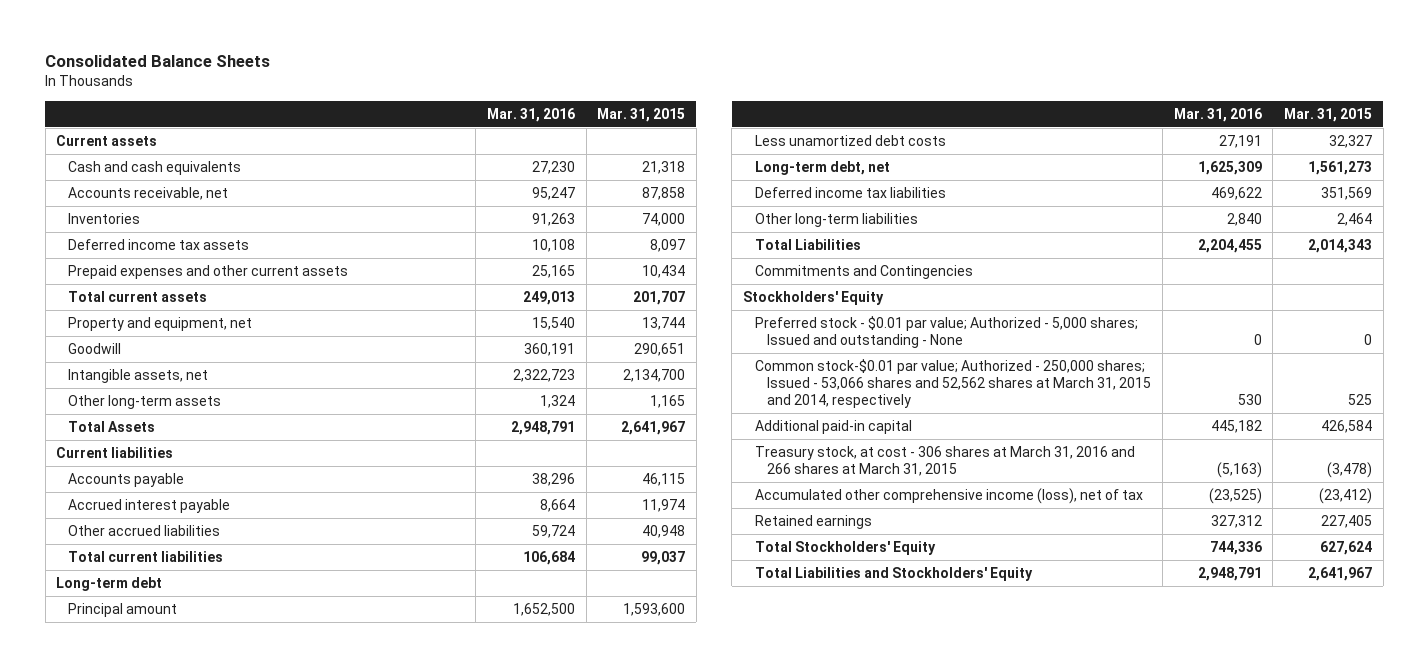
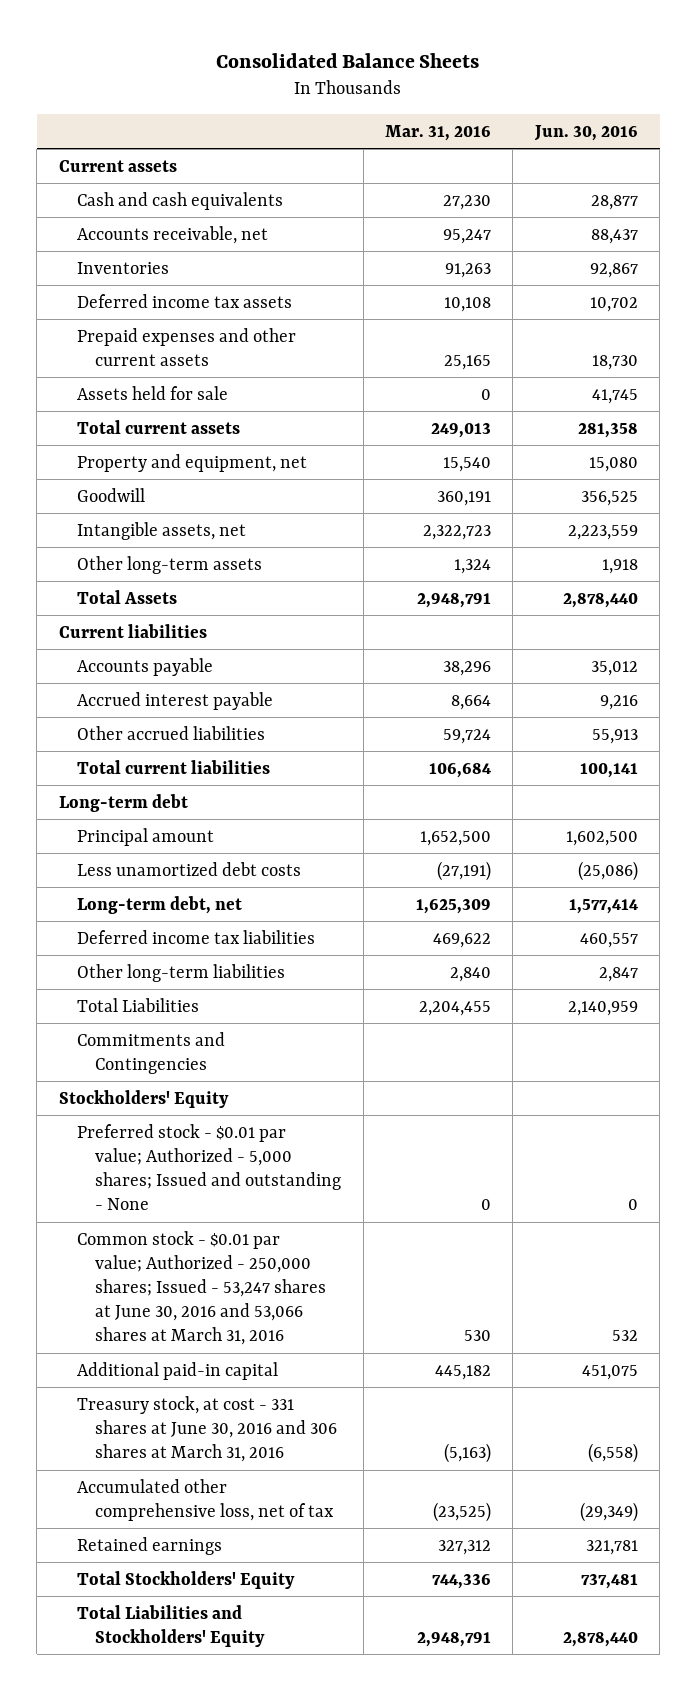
- | Mar. 31, 2016 | Mar. 31, 2015
+ | Mar. 31, 2016 | Jun. 30, 2016
+ Assets held for sale | 0 | 41,745
- Less unamortized debt costs | 27,191 | 32,327
+ Less unamortized debt costs | (27,191) | (25,086)
- Common stock-$0.01 par value; Authorized - 250,000 shares; Issued - 53,066 shares and 52,562 shares at March 31, 2015 and 2014, respectively | 530 | 525
+ Common stock - $0.01 par value; Authorized - 250,000 shares; Issued - 53,247 shares at June 30, 2016 and 53,066 shares at March 31, 2016 | 530 | 532
- Treasury stock, at cost - 306 shares at March 31, 2016 and 266 shares at March 31, 2015 | (5,163) | (3,478)
- Accumulated other comprehensive income (loss), net of tax | (23,525) | (23,412)
+ Treasury stock, at cost - 331 shares at June 30, 2016 and 306 shares at March 31, 2016 | (5,163) | (6,558)
+ Accumulated other comprehensive loss, net of tax | (23,525) | (29,349)

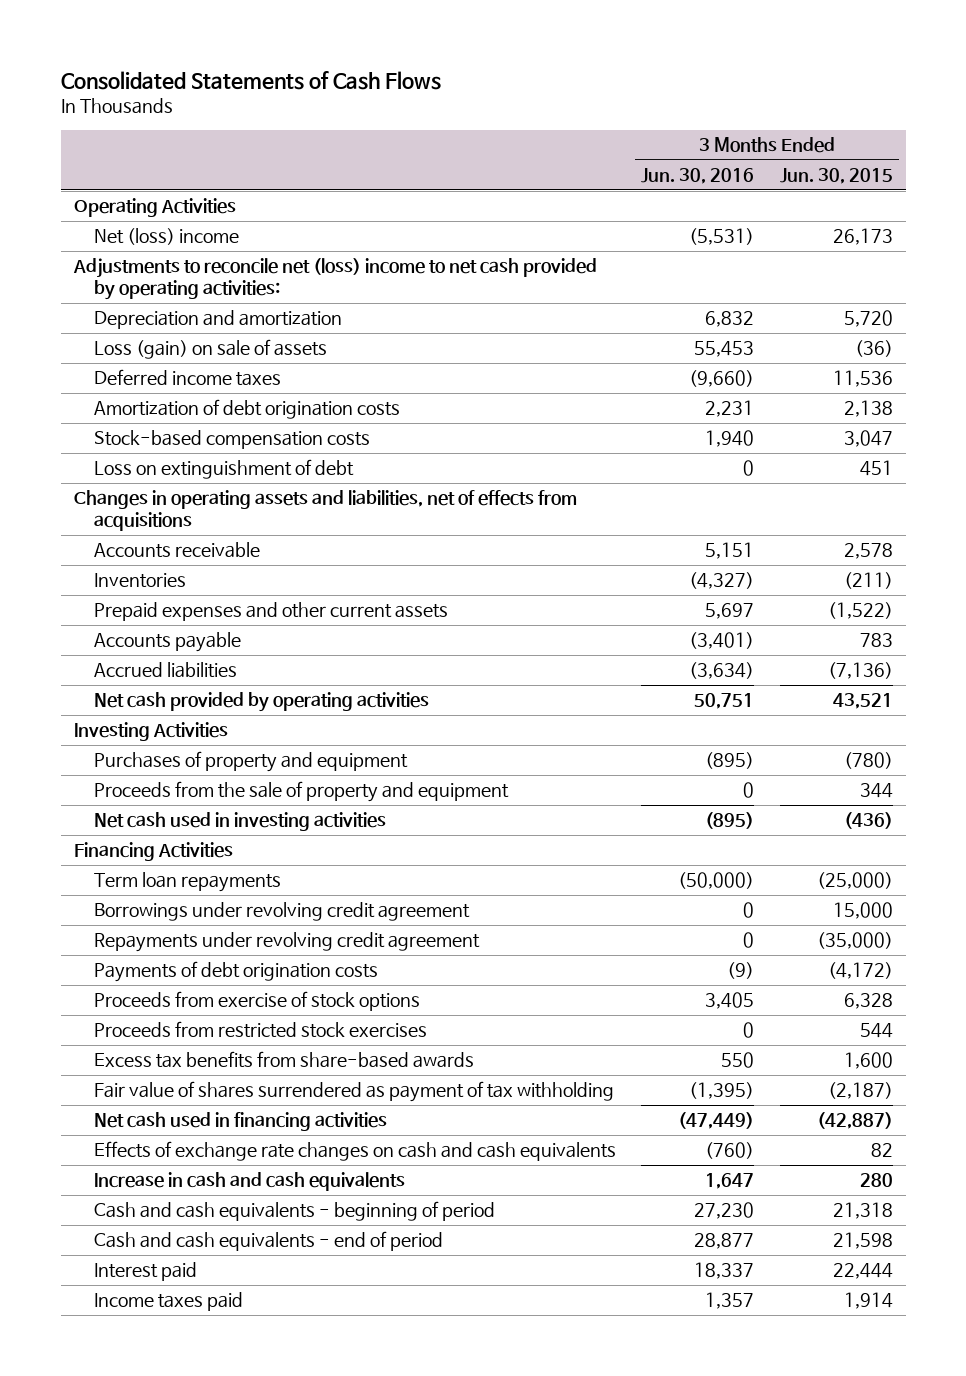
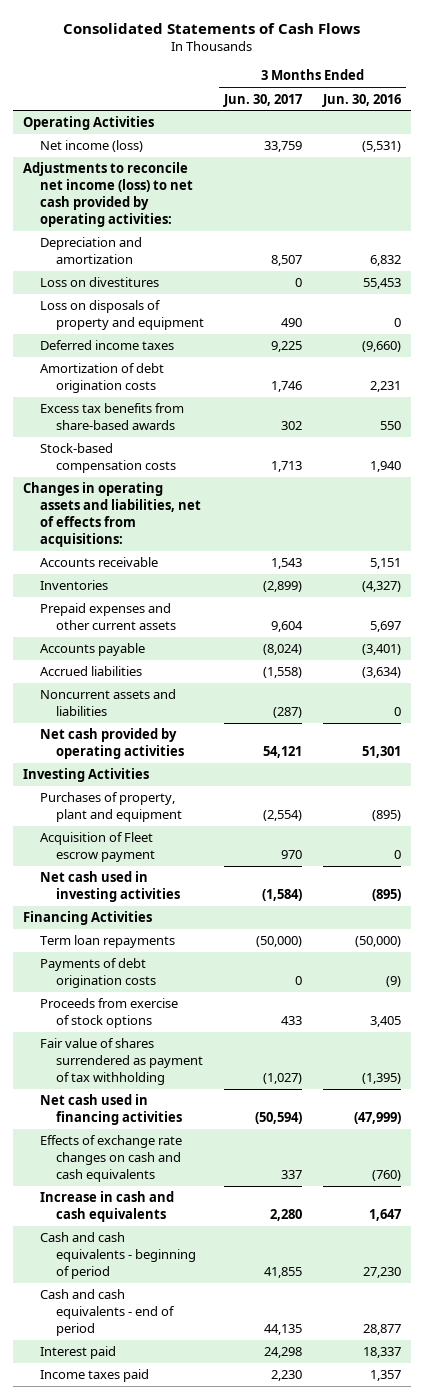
- | 3 Months Ended Jun. 30, 2016 | 3 Months Ended Jun. 30, 2015
+ | 3 Months Ended Jun. 30, 2017 | 3 Months Ended Jun. 30, 2016
- Net (loss) income | (5,531) | 26,173
- Adjustments to reconcile net (loss) income to net cash provided by operating activities:
+ Net income (loss) | 33,759 | (5,531)
+ Adjustments to reconcile net income (loss) to net cash provided by operating activities:
- Loss (gain) on sale of assets | 55,453 | (36)
+ Loss on divestitures | 0 | 55,453
+ Loss on disposals of property and equipment | 490 | 0
moved up: Excess tax benefits from share-based awards | 302 | 550
- Loss on extinguishment of debt | 0 | 451
- Changes in operating assets and liabilities, net of effects from acquisitions
+ Changes in operating assets and liabilities, net of effects from acquisitions:
- Net cash provided by operating activities | 50,751 | 43,521
+ Noncurrent assets and liabilities | (287) | 0
+ Net cash provided by operating activities | 54,121 | 51,301
- Purchases of property and equipment | (895) | (780)
- Proceeds from the sale of property and equipment | 0 | 344
+ Purchases of property, plant and equipment | (2,554) | (895)
+ Acquisition of Fleet escrow payment | 970 | 0
- Borrowings under revolving credit agreement | 0 | 15,000
- Repayments under revolving credit agreement | 0 | (35,000)
- Proceeds from restricted stock exercises | 0 | 544
- Net cash used in financing activities | (47,449) | (42,887)
+ Net cash used in financing activities | (50,594) | (47,999)

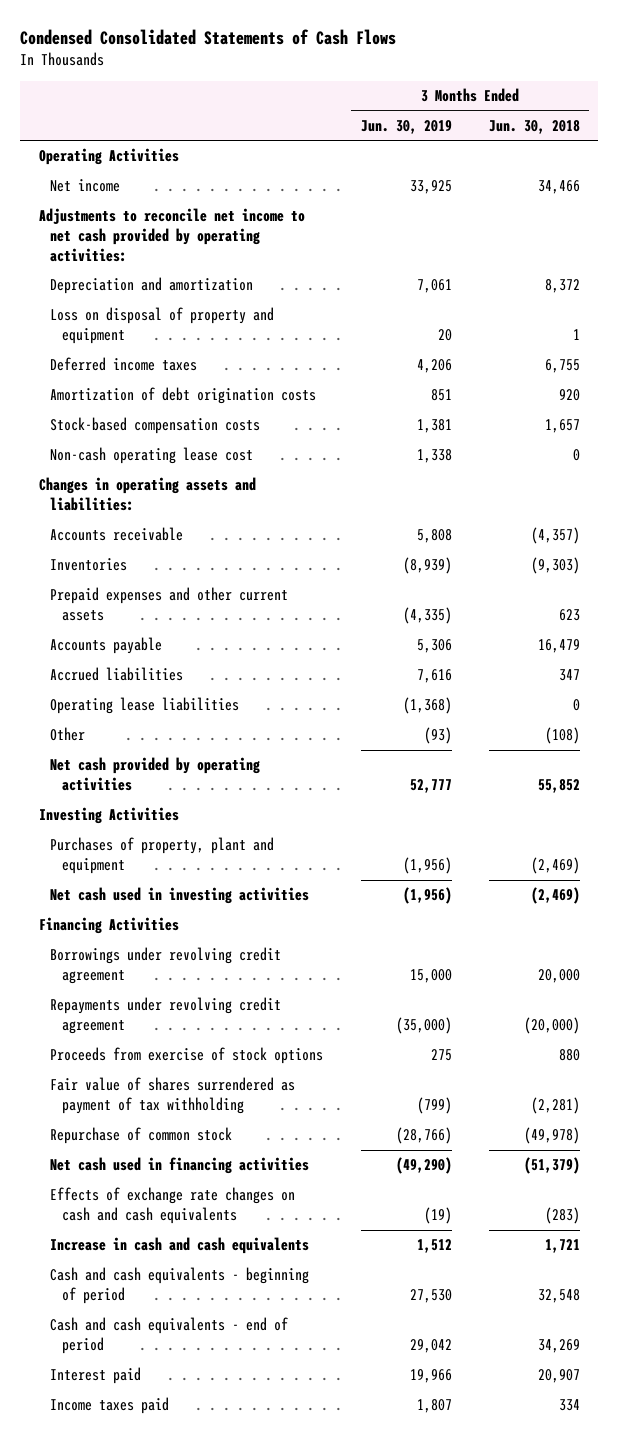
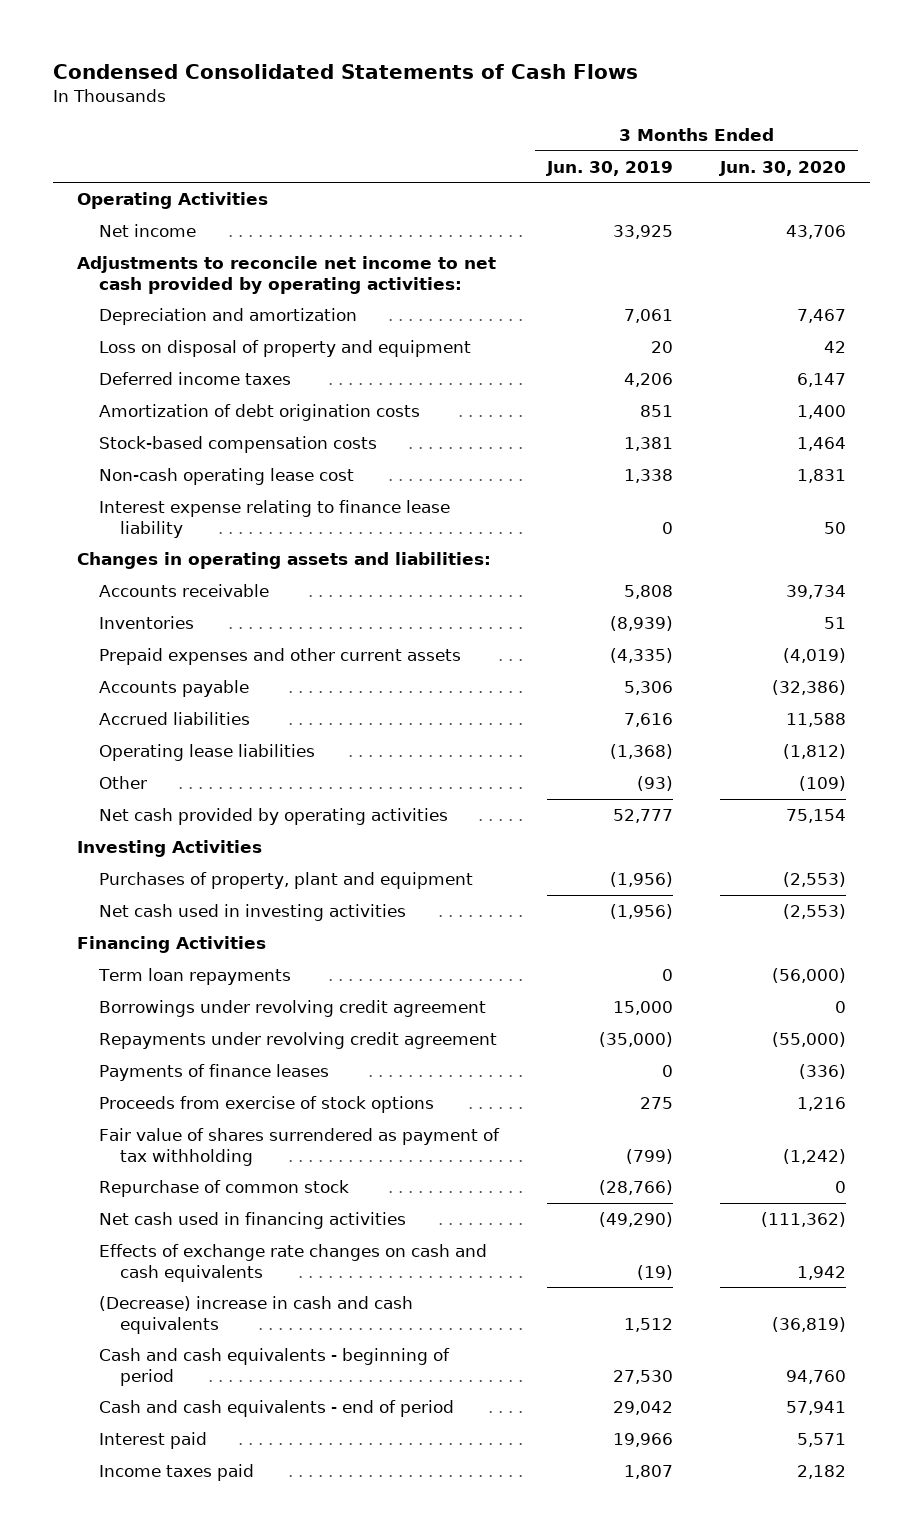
- | 3 Months Ended Jun. 30, 2019 | 3 Months Ended Jun. 30, 2018
+ | 3 Months Ended Jun. 30, 2019 | 3 Months Ended Jun. 30, 2020
+ Interest expense relating to finance lease liability | 0 | 50
+ Term loan repayments | 0 | (56,000)
+ Payments of finance leases | 0 | (336)
- Increase in cash and cash equivalents | 1,512 | 1,721
+ (Decrease) increase in cash and cash equivalents | 1,512 | (36,819)

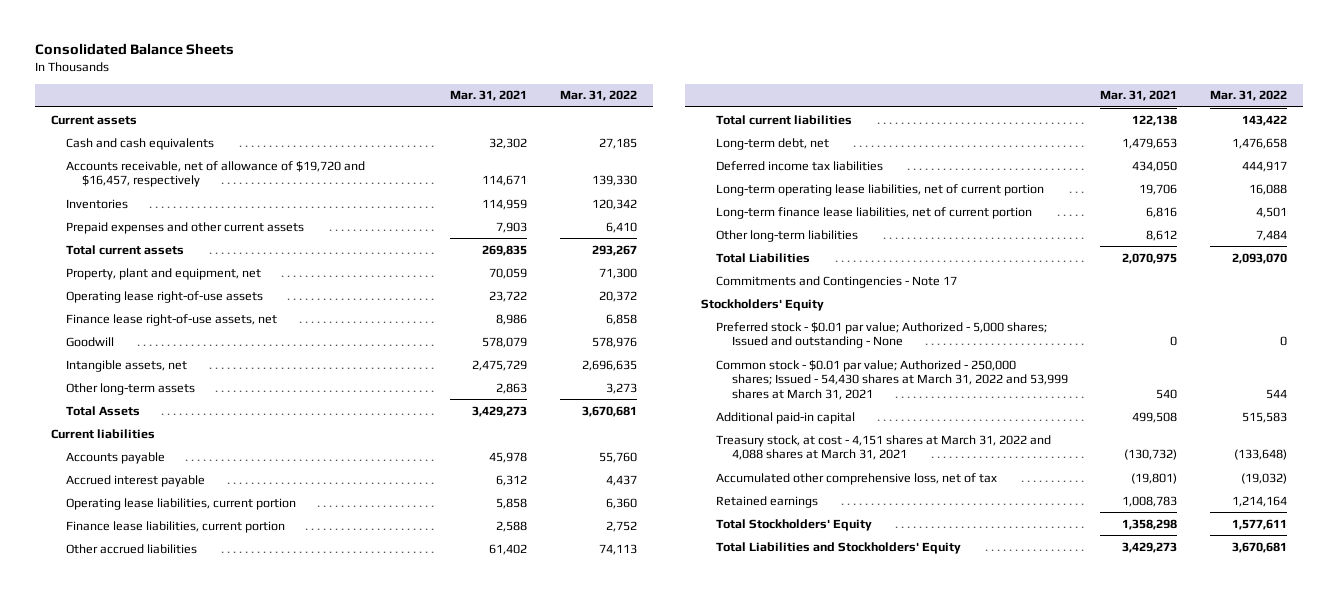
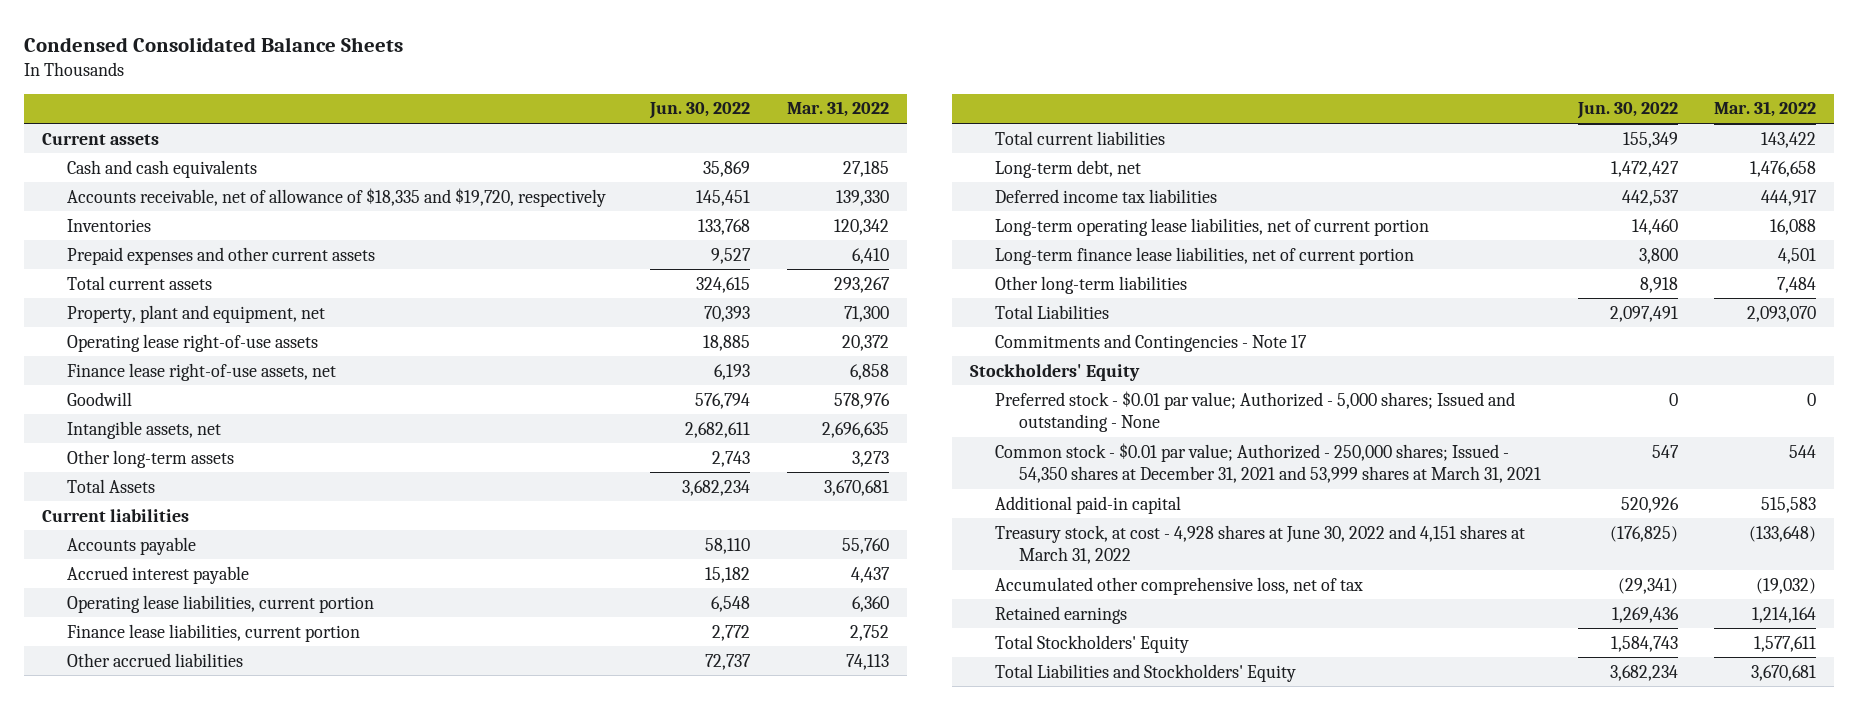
- Consolidated Balance Sheets
+ Condensed Consolidated Balance Sheets
- | Mar. 31, 2021 | Mar. 31, 2022
+ | Jun. 30, 2022 | Mar. 31, 2022
- Accounts receivable, net of allowance of $19,720 and $16,457, respectively | 114,671 | 139,330
+ Accounts receivable, net of allowance of $18,335 and $19,720, respectively | 145,451 | 139,330
- Common stock - $0.01 par value; Authorized - 250,000 shares; Issued - 54,430 shares at March 31, 2022 and 53,999 shares at March 31, 2021 | 540 | 544
+ Common stock - $0.01 par value; Authorized - 250,000 shares; Issued - 54,350 shares at December 31, 2021 and 53,999 shares at March 31, 2021 | 547 | 544
- Treasury stock, at cost - 4,151 shares at March 31, 2022 and 4,088 shares at March 31, 2021 | (130,732) | (133,648)
+ Treasury stock, at cost - 4,928 shares at June 30, 2022 and 4,151 shares at March 31, 2022 | (176,825) | (133,648)

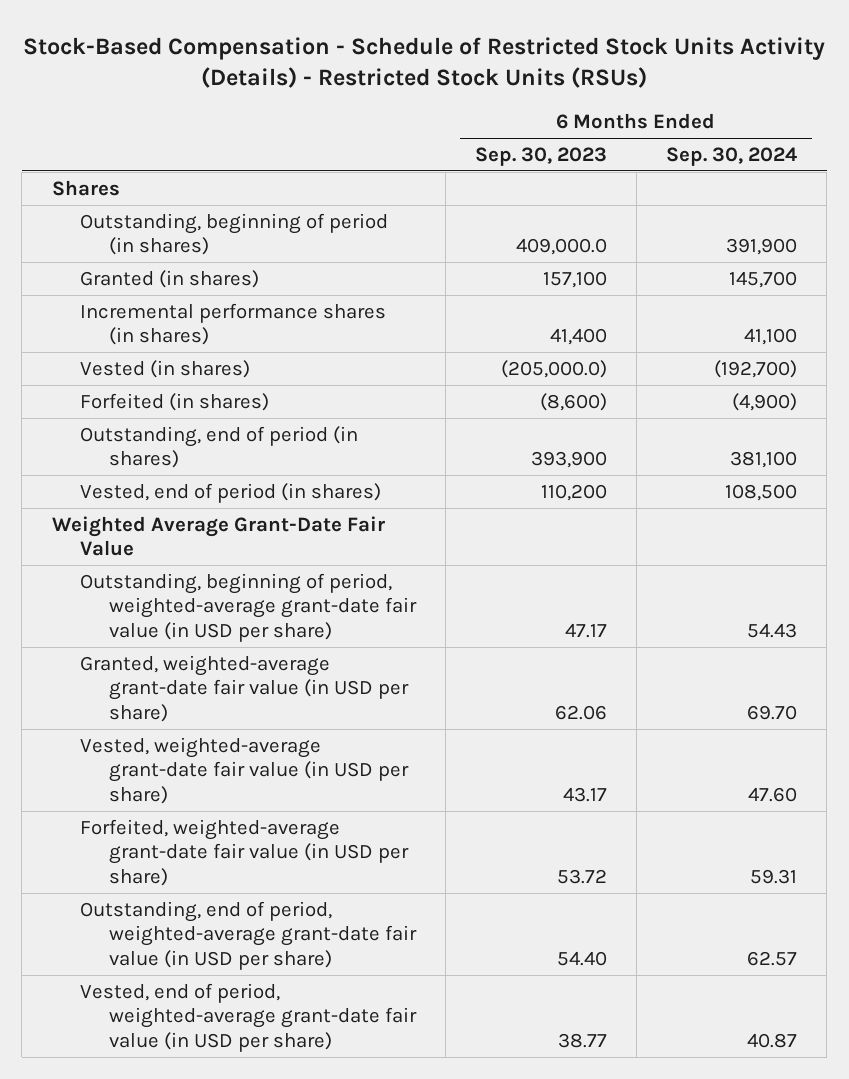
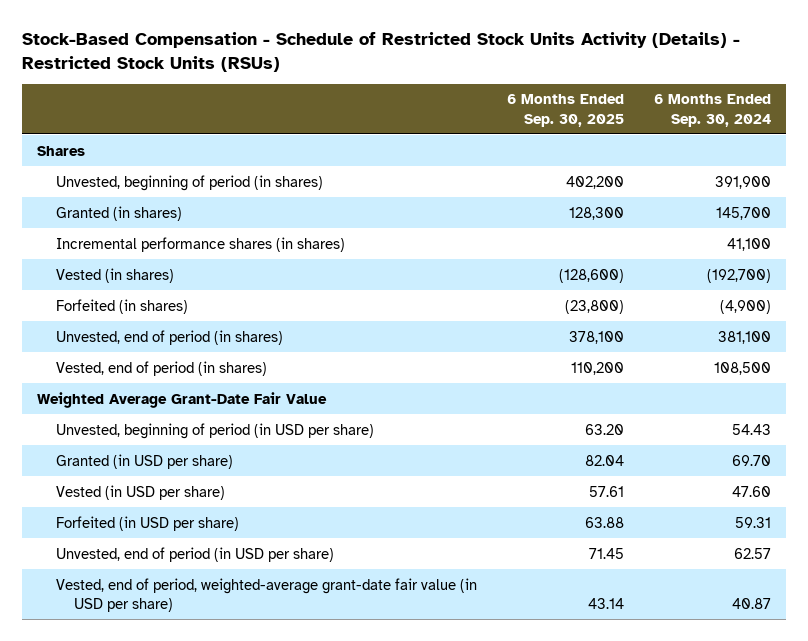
- | 6 Months Ended Sep. 30, 2023 | 6 Months Ended Sep. 30, 2024
+ | 6 Months Ended Sep. 30, 2025 | 6 Months Ended Sep. 30, 2024
- Outstanding, beginning of period (in shares) | 409,000.0 | 391,900
+ Unvested, beginning of period (in shares) | 402,200 | 391,900
- Outstanding, end of period (in shares) | 393,900 | 381,100
+ Unvested, end of period (in shares) | 378,100 | 381,100
- Outstanding, beginning of period, weighted-average grant-date fair value (in USD per share) | 47.17 | 54.43
- Granted, weighted-average grant-date fair value (in USD per share) | 62.06 | 69.70
- Vested, weighted-average grant-date fair value (in USD per share) | 43.17 | 47.60
- Forfeited, weighted-average grant-date fair value (in USD per share) | 53.72 | 59.31
- Outstanding, end of period, weighted-average grant-date fair value (in USD per share) | 54.40 | 62.57
+ Unvested, beginning of period (in USD per share) | 63.20 | 54.43
+ Granted (in USD per share) | 82.04 | 69.70
+ Vested (in USD per share) | 57.61 | 47.60
+ Forfeited (in USD per share) | 63.88 | 59.31
+ Unvested, end of period (in USD per share) | 71.45 | 62.57

